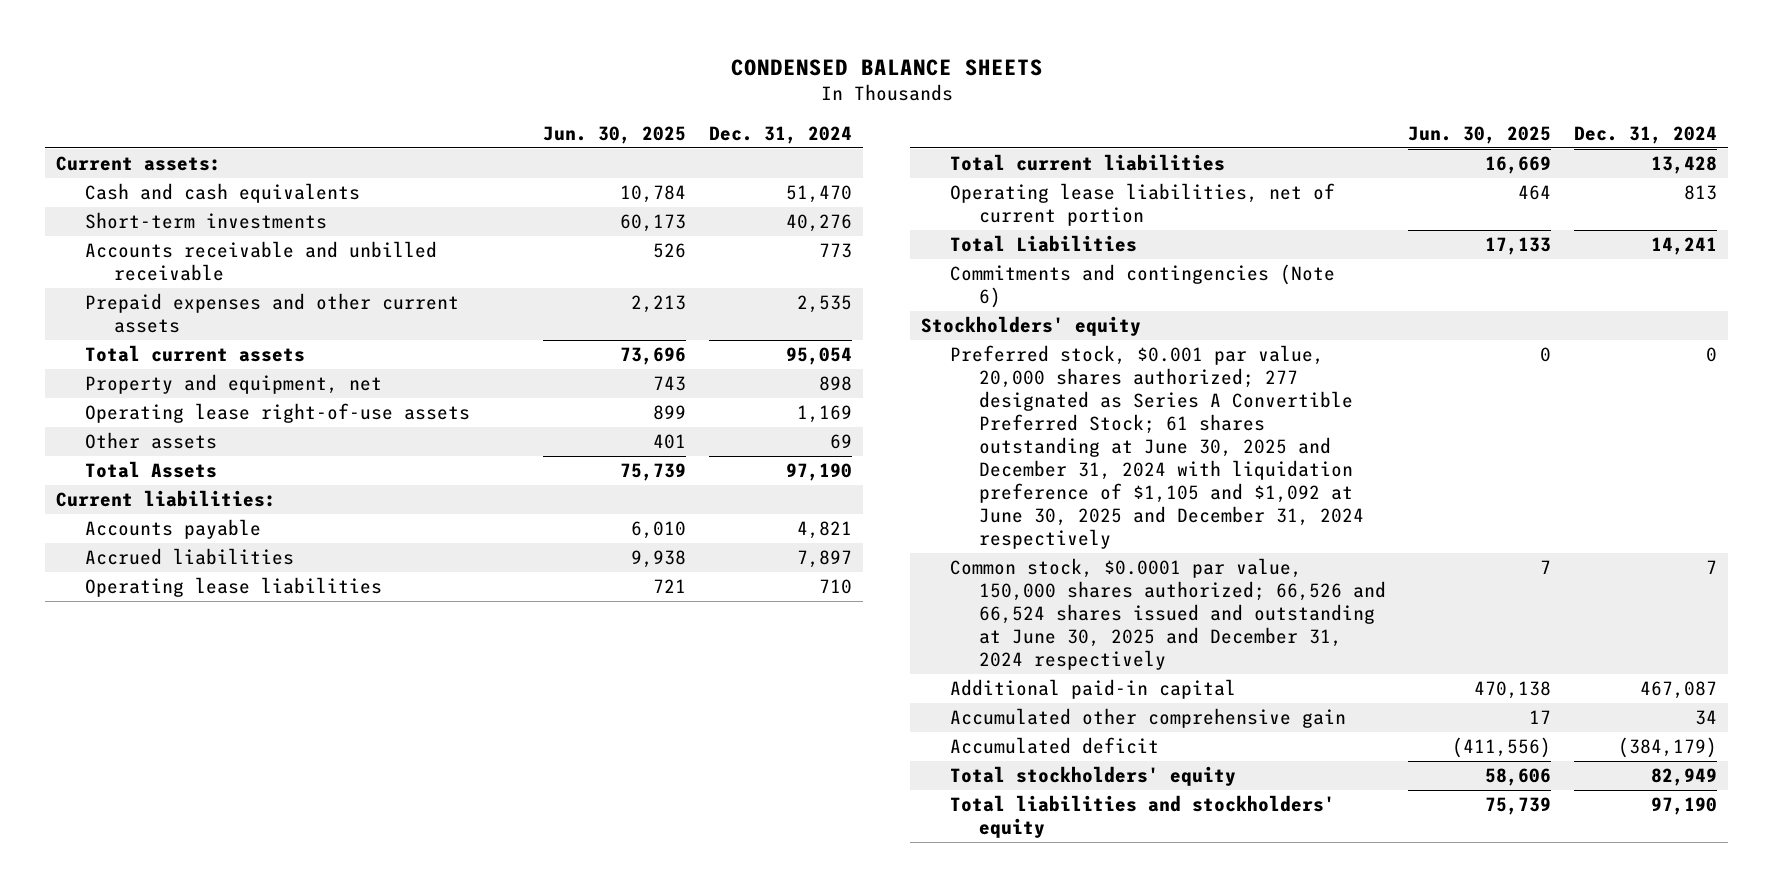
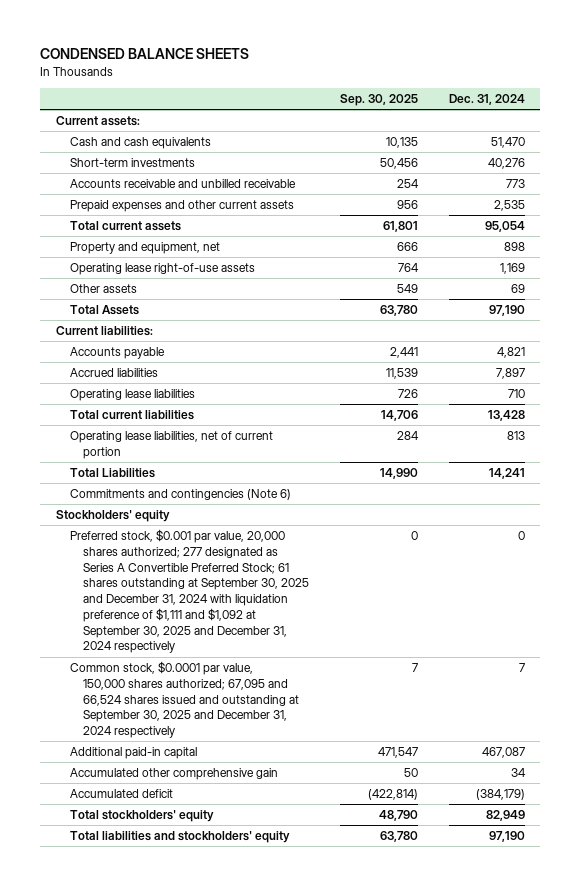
- | Jun. 30, 2025 | Dec. 31, 2024
+ | Sep. 30, 2025 | Dec. 31, 2024
- Preferred stock, $0.001 par value, 20,000 shares authorized; 277 designated as Series A Convertible Preferred Stock; 61 shares outstanding at June 30, 2025 and December 31, 2024 with liquidation preference of $1,105 and $1,092 at June 30, 2025 and December 31, 2024 respectively | 0 | 0
- Common stock, $0.0001 par value, 150,000 shares authorized; 66,526 and 66,524 shares issued and outstanding at June 30, 2025 and December 31, 2024 respectively | 7 | 7
+ Preferred stock, $0.001 par value, 20,000 shares authorized; 277 designated as Series A Convertible Preferred Stock; 61 shares outstanding at September 30, 2025 and December 31, 2024 with liquidation preference of $1,111 and $1,092 at September 30, 2025 and December 31, 2024 respectively | 0 | 0
+ Common stock, $0.0001 par value, 150,000 shares authorized; 67,095 and 66,524 shares issued and outstanding at September 30, 2025 and December 31, 2024 respectively | 7 | 7

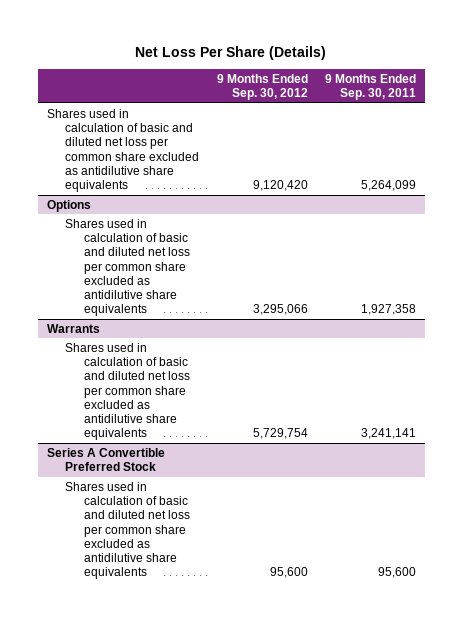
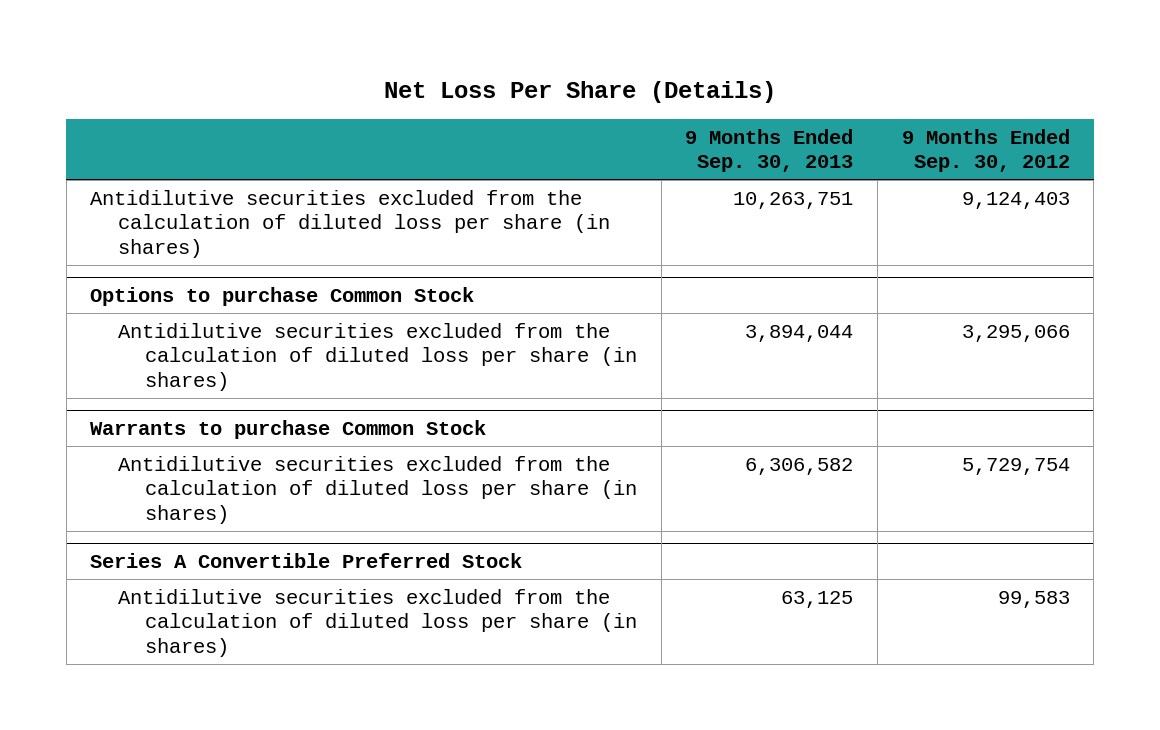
- | 9 Months Ended Sep. 30, 2012 | 9 Months Ended Sep. 30, 2011
+ | 9 Months Ended Sep. 30, 2013 | 9 Months Ended Sep. 30, 2012
- Shares used in calculation of basic and diluted net loss per common share excluded as antidilutive share equivalents | 9,120,420 | 5,264,099
- Options
- Shares used in calculation of basic and diluted net loss per common share excluded as antidilutive share equivalents | 3,295,066 | 1,927,358
- Warrants
- Shares used in calculation of basic and diluted net loss per common share excluded as antidilutive share equivalents | 5,729,754 | 3,241,141
+ Antidilutive securities excluded from the calculation of diluted loss per share (in shares) | 10,263,751 | 9,124,403
+ Options to purchase Common Stock
+ Antidilutive securities excluded from the calculation of diluted loss per share (in shares) | 3,894,044 | 3,295,066
+ Warrants to purchase Common Stock
+ Antidilutive securities excluded from the calculation of diluted loss per share (in shares) | 6,306,582 | 5,729,754
@ Series A Convertible Preferred Stock
- Shares used in calculation of basic and diluted net loss per common share excluded as antidilutive share equivalents | 95,600 | 95,600
+ Antidilutive securities excluded from the calculation of diluted loss per share (in shares) | 63,125 | 99,583

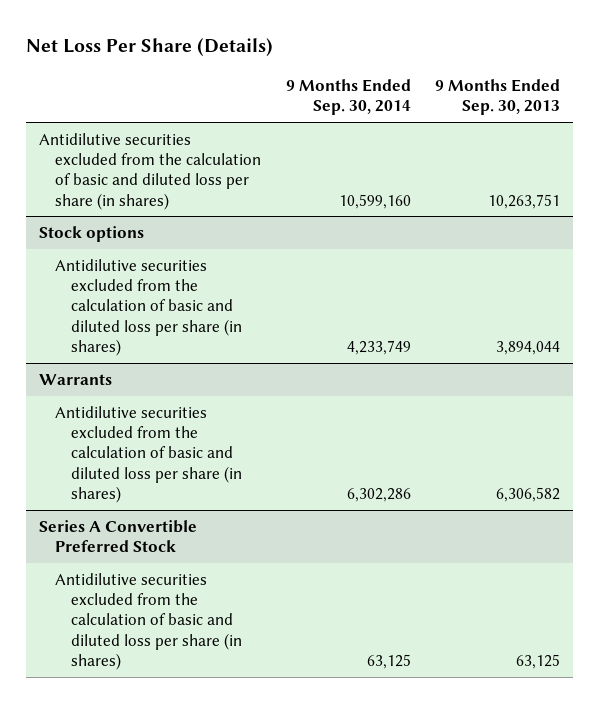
- | 9 Months Ended Sep. 30, 2013 | 9 Months Ended Sep. 30, 2012
+ | 9 Months Ended Sep. 30, 2014 | 9 Months Ended Sep. 30, 2013
- Antidilutive securities excluded from the calculation of diluted loss per share (in shares) | 10,263,751 | 9,124,403
- Options to purchase Common Stock
- Antidilutive securities excluded from the calculation of diluted loss per share (in shares) | 3,894,044 | 3,295,066
- Warrants to purchase Common Stock
- Antidilutive securities excluded from the calculation of diluted loss per share (in shares) | 6,306,582 | 5,729,754
+ Antidilutive securities excluded from the calculation of basic and diluted loss per share (in shares) | 10,599,160 | 10,263,751
+ Stock options
+ Antidilutive securities excluded from the calculation of basic and diluted loss per share (in shares) | 4,233,749 | 3,894,044
+ Warrants
+ Antidilutive securities excluded from the calculation of basic and diluted loss per share (in shares) | 6,302,286 | 6,306,582
@ Series A Convertible Preferred Stock
- Antidilutive securities excluded from the calculation of diluted loss per share (in shares) | 63,125 | 99,583
+ Antidilutive securities excluded from the calculation of basic and diluted loss per share (in shares) | 63,125 | 63,125

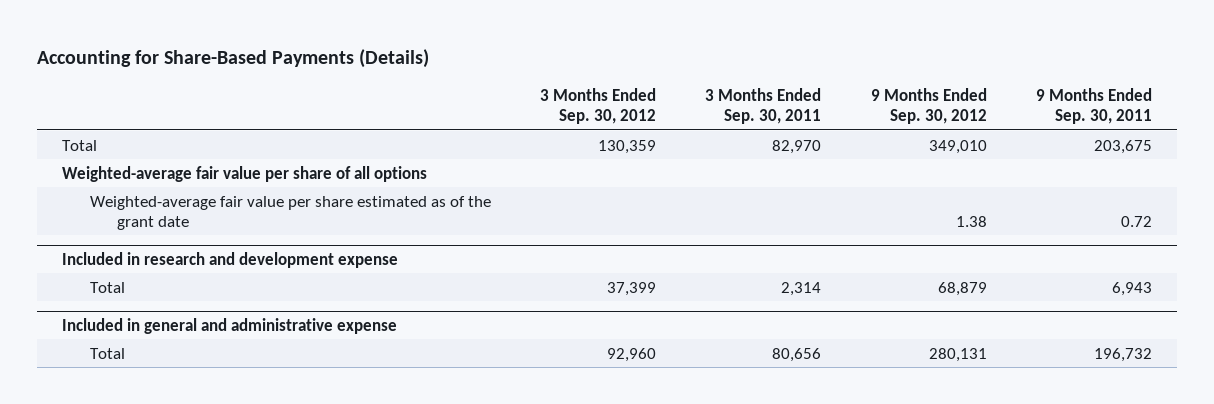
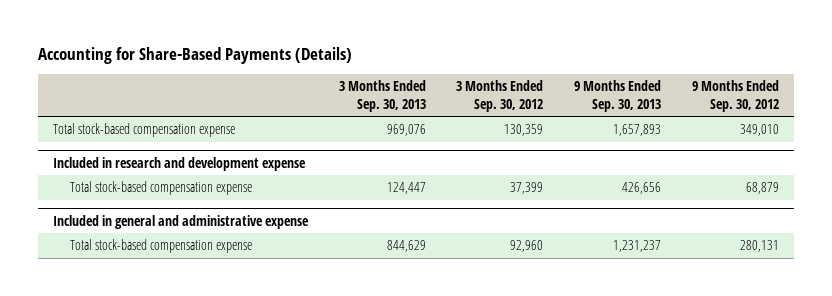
- | 3 Months Ended Sep. 30, 2012 | 3 Months Ended Sep. 30, 2011 | 9 Months Ended Sep. 30, 2012 | 9 Months Ended Sep. 30, 2011
+ | 3 Months Ended Sep. 30, 2013 | 3 Months Ended Sep. 30, 2012 | 9 Months Ended Sep. 30, 2013 | 9 Months Ended Sep. 30, 2012
- Total | 130,359 | 82,970 | 349,010 | 203,675
- Weighted-average fair value per share of all options
- Weighted-average fair value per share estimated as of the grant date | | | 1.38 | 0.72
+ Total stock-based compensation expense | 969,076 | 130,359 | 1,657,893 | 349,010
@ Included in research and development expense
- Total | 37,399 | 2,314 | 68,879 | 6,943
+ Total stock-based compensation expense | 124,447 | 37,399 | 426,656 | 68,879
@ Included in general and administrative expense
- Total | 92,960 | 80,656 | 280,131 | 196,732
+ Total stock-based compensation expense | 844,629 | 92,960 | 1,231,237 | 280,131

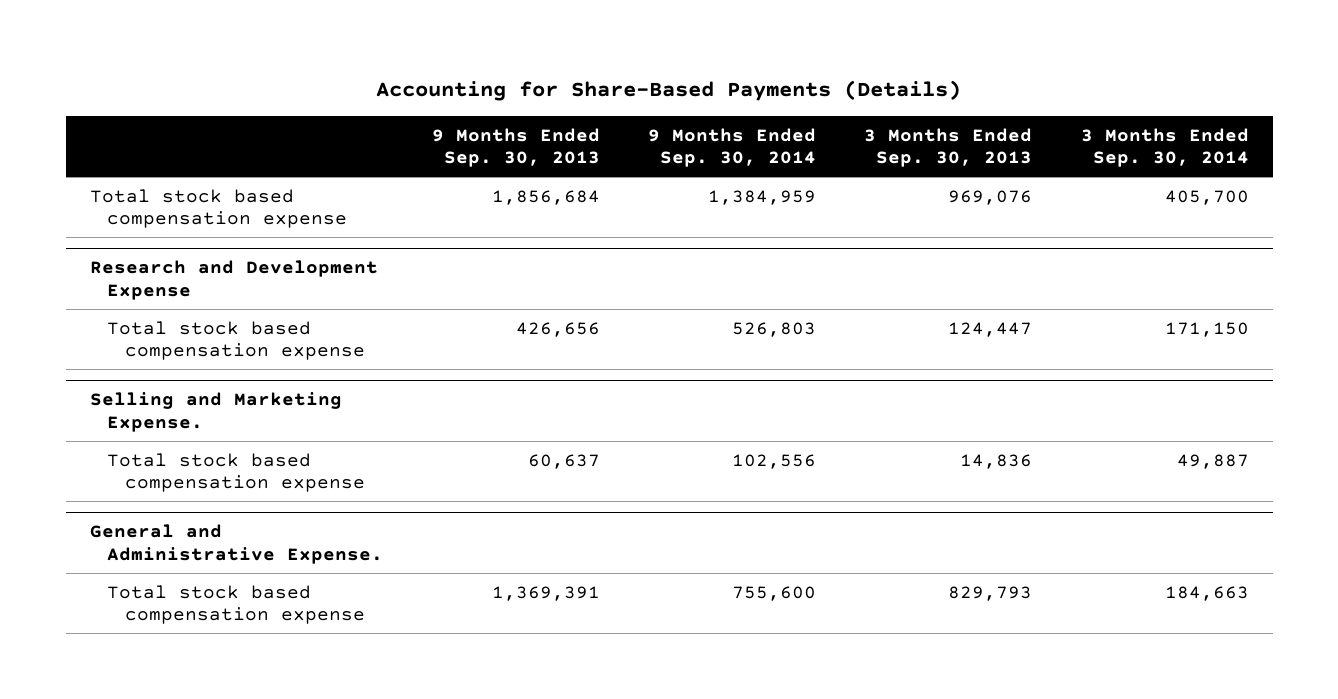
- | 3 Months Ended Sep. 30, 2013 | 3 Months Ended Sep. 30, 2012 | 9 Months Ended Sep. 30, 2013 | 9 Months Ended Sep. 30, 2012
+ | 9 Months Ended Sep. 30, 2013 | 9 Months Ended Sep. 30, 2014 | 3 Months Ended Sep. 30, 2013 | 3 Months Ended Sep. 30, 2014
- Total stock-based compensation expense | 969,076 | 130,359 | 1,657,893 | 349,010
- Included in research and development expense
- Total stock-based compensation expense | 124,447 | 37,399 | 426,656 | 68,879
- Included in general and administrative expense
- Total stock-based compensation expense | 844,629 | 92,960 | 1,231,237 | 280,131
+ Total stock based compensation expense | 1,856,684 | 1,384,959 | 969,076 | 405,700
+ Research and Development Expense
+ Total stock based compensation expense | 426,656 | 526,803 | 124,447 | 171,150
+ Selling and Marketing Expense.
+ Total stock based compensation expense | 60,637 | 102,556 | 14,836 | 49,887
+ General and Administrative Expense.
+ Total stock based compensation expense | 1,369,391 | 755,600 | 829,793 | 184,663

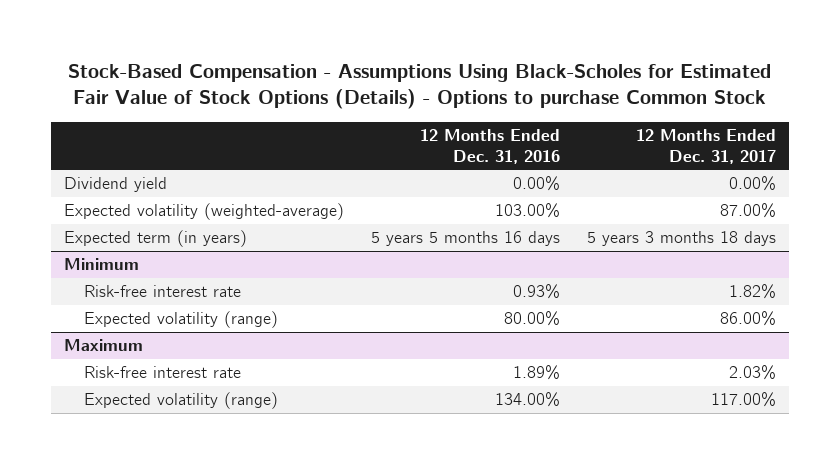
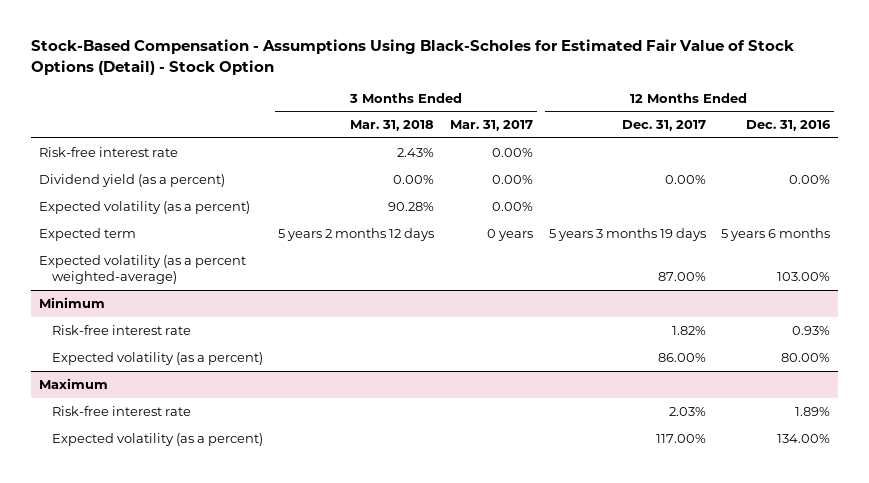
- Stock-Based Compensation - Assumptions Using Black-Scholes for Estimated Fair Value of Stock Options (Details) - Options to purchase Common Stock
+ Stock-Based Compensation - Assumptions Using Black-Scholes for Estimated Fair Value of Stock Options (Detail) - Stock Option
- | 12 Months Ended Dec. 31, 2016 | 12 Months Ended Dec. 31, 2017
+ | 3 Months Ended Mar. 31, 2018 | 3 Months Ended Mar. 31, 2017 | 12 Months Ended Dec. 31, 2017 | 12 Months Ended Dec. 31, 2016
- Dividend yield | 0.00% | 0.00%
- Expected volatility (weighted-average) | 103.00% | 87.00%
- Expected term (in years) | 5 years 5 months 16 days | 5 years 3 months 18 days
+ Risk-free interest rate | 2.43% | 0.00% | |
+ Dividend yield (as a percent) | 0.00% | 0.00% | 0.00% | 0.00%
+ Expected volatility (as a percent) | 90.28% | 0.00% | |
+ Expected term | 5 years 2 months 12 days | 0 years | 5 years 3 months 19 days | 5 years 6 months
+ Expected volatility (as a percent weighted-average) | | | 87.00% | 103.00%
@ Minimum
- Expected volatility (range) | 80.00% | 86.00%
+ Expected volatility (as a percent) | | | 86.00% | 80.00%
@ Maximum
- Expected volatility (range) | 134.00% | 117.00%
+ Expected volatility (as a percent) | | | 117.00% | 134.00%

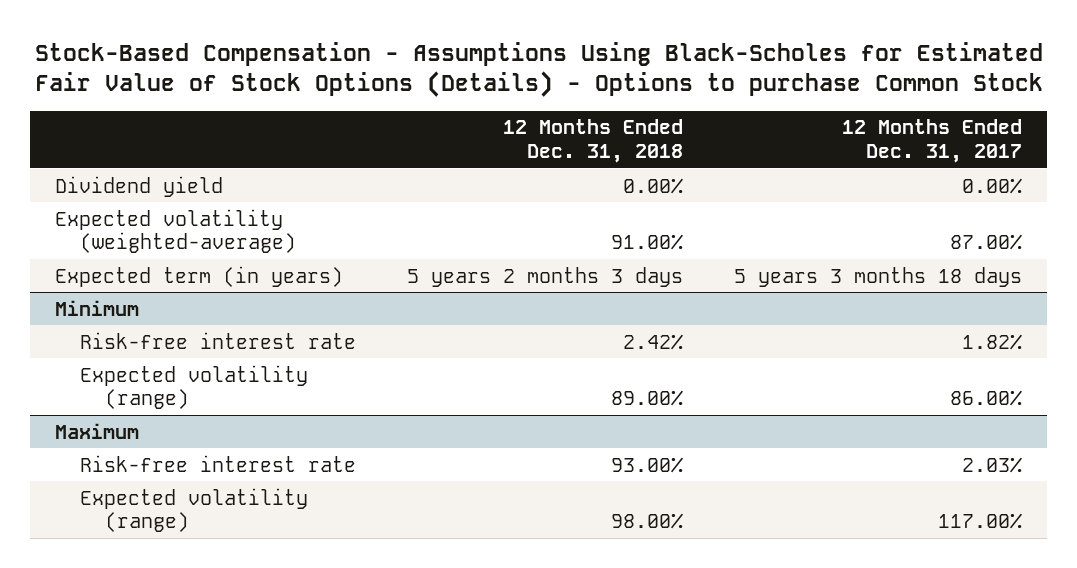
- Stock-Based Compensation - Assumptions Using Black-Scholes for Estimated Fair Value of Stock Options (Detail) - Stock Option
+ Stock-Based Compensation - Assumptions Using Black-Scholes for Estimated Fair Value of Stock Options (Details) - Options to purchase Common Stock
- | 3 Months Ended Mar. 31, 2018 | 3 Months Ended Mar. 31, 2017 | 12 Months Ended Dec. 31, 2017 | 12 Months Ended Dec. 31, 2016
+ | 12 Months Ended Dec. 31, 2018 | 12 Months Ended Dec. 31, 2017
- Risk-free interest rate | 2.43% | 0.00% | |
- Dividend yield (as a percent) | 0.00% | 0.00% | 0.00% | 0.00%
- Expected volatility (as a percent) | 90.28% | 0.00% | |
- Expected term | 5 years 2 months 12 days | 0 years | 5 years 3 months 19 days | 5 years 6 months
- Expected volatility (as a percent weighted-average) | | | 87.00% | 103.00%
+ Dividend yield | 0.00% | 0.00%
+ Expected volatility (weighted-average) | 91.00% | 87.00%
+ Expected term (in years) | 5 years 2 months 3 days | 5 years 3 months 18 days
@ Minimum
- Expected volatility (as a percent) | | | 86.00% | 80.00%
+ Expected volatility (range) | 89.00% | 86.00%
@ Maximum
- Expected volatility (as a percent) | | | 117.00% | 134.00%
+ Expected volatility (range) | 98.00% | 117.00%

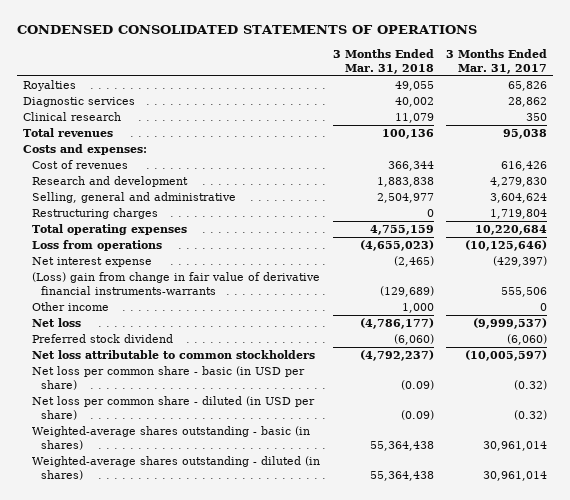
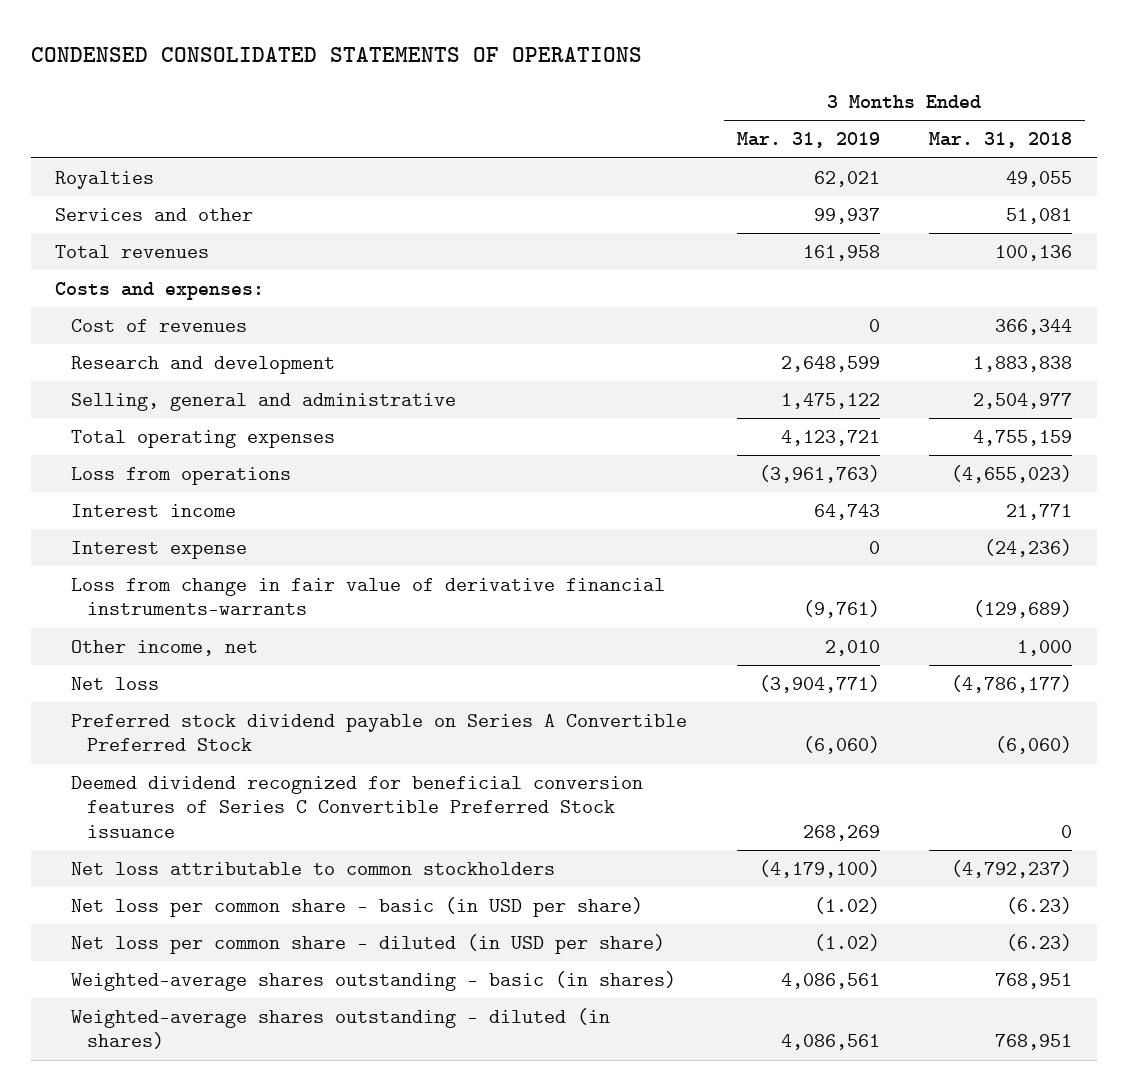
- | 3 Months Ended Mar. 31, 2018 | 3 Months Ended Mar. 31, 2017
+ | 3 Months Ended Mar. 31, 2019 | 3 Months Ended Mar. 31, 2018
- Diagnostic services | 40,002 | 28,862
- Clinical research | 11,079 | 350
+ Services and other | 99,937 | 51,081
- Restructuring charges | 0 | 1,719,804
- Net interest expense | (2,465) | (429,397)
- (Loss) gain from change in fair value of derivative financial instruments-warrants | (129,689) | 555,506
- Other income | 1,000 | 0
+ Interest income | 64,743 | 21,771
+ Interest expense | 0 | (24,236)
+ Loss from change in fair value of derivative financial instruments-warrants | (9,761) | (129,689)
+ Other income, net | 2,010 | 1,000
- Preferred stock dividend | (6,060) | (6,060)
+ Preferred stock dividend payable on Series A Convertible Preferred Stock | (6,060) | (6,060)
+ Deemed dividend recognized for beneficial conversion features of Series C Convertible Preferred Stock issuance | 268,269 | 0
- Net loss per common share - basic (in USD per share) | (0.09) | (0.32)
- Net loss per common share - diluted (in USD per share) | (0.09) | (0.32)
- Weighted-average shares outstanding - basic (in shares) | 55,364,438 | 30,961,014
- Weighted-average shares outstanding - diluted (in shares) | 55,364,438 | 30,961,014
+ Net loss per common share - basic (in USD per share) | (1.02) | (6.23)
+ Net loss per common share - diluted (in USD per share) | (1.02) | (6.23)
+ Weighted-average shares outstanding - basic (in shares) | 4,086,561 | 768,951
+ Weighted-average shares outstanding - diluted (in shares) | 4,086,561 | 768,951

